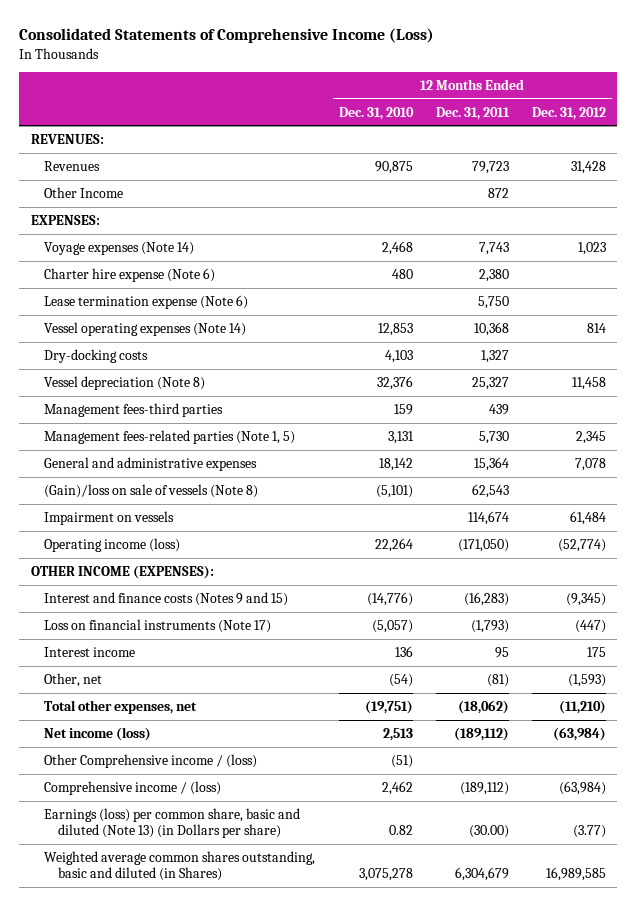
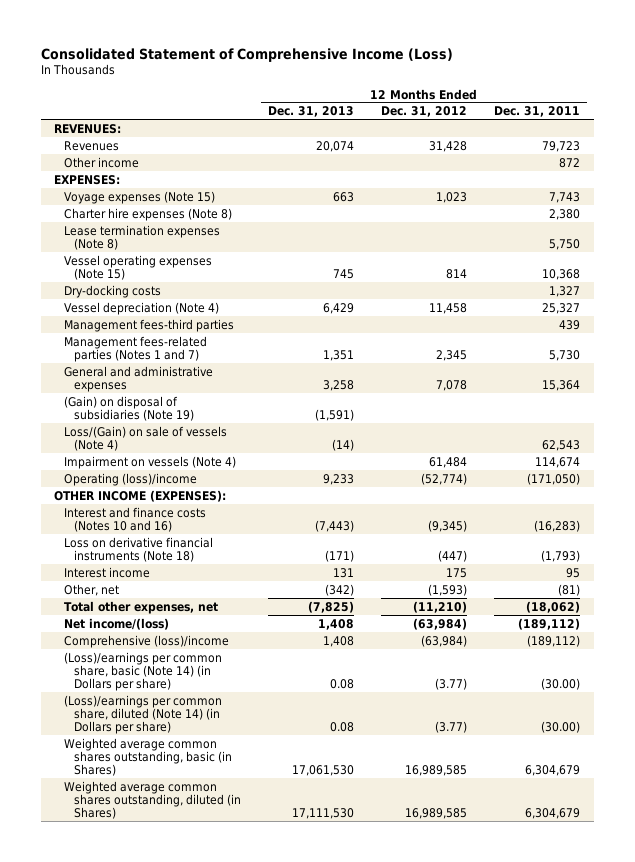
- Consolidated Statements of Comprehensive Income (Loss)
+ Consolidated Statement of Comprehensive Income (Loss)
- | 12 Months Ended Dec. 31, 2010 | 12 Months Ended Dec. 31, 2011 | 12 Months Ended Dec. 31, 2012
+ | 12 Months Ended Dec. 31, 2013 | 12 Months Ended Dec. 31, 2012 | 12 Months Ended Dec. 31, 2011
- Other Income | | 872 |
+ Other income | | | 872
- Voyage expenses (Note 14) | 2,468 | 7,743 | 1,023
- Charter hire expense (Note 6) | 480 | 2,380 |
- Lease termination expense (Note 6) | | 5,750 |
- Vessel operating expenses (Note 14) | 12,853 | 10,368 | 814
+ Voyage expenses (Note 15) | 663 | 1,023 | 7,743
+ Charter hire expenses (Note 8) | | | 2,380
+ Lease termination expenses (Note 8) | | | 5,750
+ Vessel operating expenses (Note 15) | 745 | 814 | 10,368
- Vessel depreciation (Note 8) | 32,376 | 25,327 | 11,458
+ Vessel depreciation (Note 4) | 6,429 | 11,458 | 25,327
- Management fees-related parties (Note 1, 5) | 3,131 | 5,730 | 2,345
+ Management fees-related parties (Notes 1 and 7) | 1,351 | 2,345 | 5,730
- (Gain)/loss on sale of vessels (Note 8) | (5,101) | 62,543 |
- Impairment on vessels | | 114,674 | 61,484
- Operating income (loss) | 22,264 | (171,050) | (52,774)
+ (Gain) on disposal of subsidiaries (Note 19) | (1,591) | |
+ Loss/(Gain) on sale of vessels (Note 4) | (14) | | 62,543
+ Impairment on vessels (Note 4) | | 61,484 | 114,674
+ Operating (loss)/income | 9,233 | (52,774) | (171,050)
- Interest and finance costs (Notes 9 and 15) | (14,776) | (16,283) | (9,345)
- Loss on financial instruments (Note 17) | (5,057) | (1,793) | (447)
+ Interest and finance costs (Notes 10 and 16) | (7,443) | (9,345) | (16,283)
+ Loss on derivative financial instruments (Note 18) | (171) | (447) | (1,793)
- Net income (loss) | 2,513 | (189,112) | (63,984)
- Other Comprehensive income / (loss) | (51) | |
- Comprehensive income / (loss) | 2,462 | (189,112) | (63,984)
- Earnings (loss) per common share, basic and diluted (Note 13) (in Dollars per share) | 0.82 | (30.00) | (3.77)
- Weighted average common shares outstanding, basic and diluted (in Shares) | 3,075,278 | 6,304,679 | 16,989,585
+ Net income/(loss) | 1,408 | (63,984) | (189,112)
+ Comprehensive (loss)/income | 1,408 | (63,984) | (189,112)
+ (Loss)/earnings per common share, basic (Note 14) (in Dollars per share) | 0.08 | (3.77) | (30.00)
+ (Loss)/earnings per common share, diluted (Note 14) (in Dollars per share) | 0.08 | (3.77) | (30.00)
+ Weighted average common shares outstanding, basic (in Shares) | 17,061,530 | 16,989,585 | 6,304,679
+ Weighted average common shares outstanding, diluted (in Shares) | 17,111,530 | 16,989,585 | 6,304,679

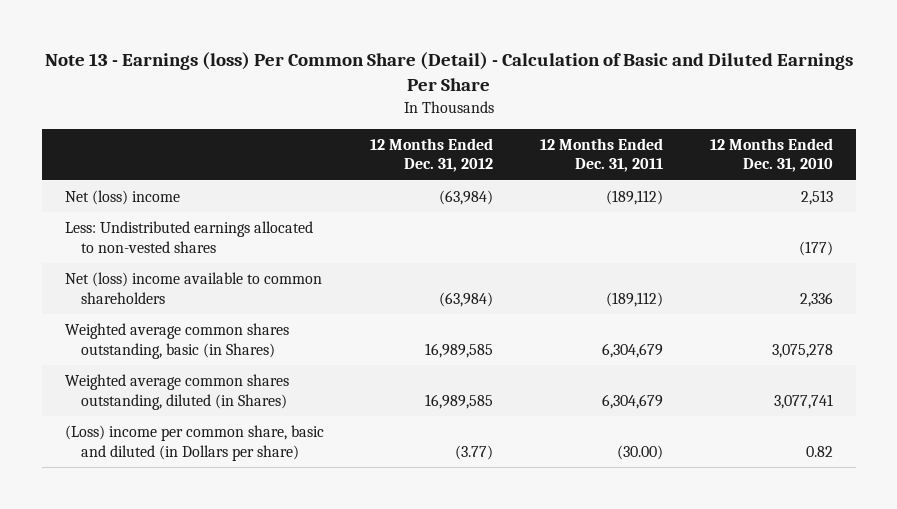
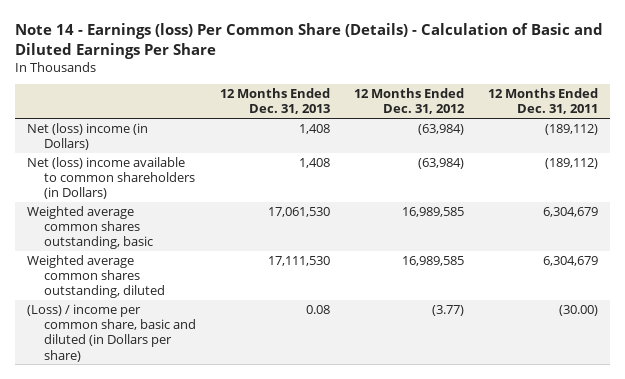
- Note 13 - Earnings (loss) Per Common Share (Detail) - Calculation of Basic and Diluted Earnings Per Share
+ Note 14 - Earnings (loss) Per Common Share (Details) - Calculation of Basic and Diluted Earnings Per Share
- | 12 Months Ended Dec. 31, 2012 | 12 Months Ended Dec. 31, 2011 | 12 Months Ended Dec. 31, 2010
+ | 12 Months Ended Dec. 31, 2013 | 12 Months Ended Dec. 31, 2012 | 12 Months Ended Dec. 31, 2011
- Net (loss) income | (63,984) | (189,112) | 2,513
- Less: Undistributed earnings allocated to non-vested shares | | | (177)
- Net (loss) income available to common shareholders | (63,984) | (189,112) | 2,336
- Weighted average common shares outstanding, basic (in Shares) | 16,989,585 | 6,304,679 | 3,075,278
- Weighted average common shares outstanding, diluted (in Shares) | 16,989,585 | 6,304,679 | 3,077,741
- (Loss) income per common share, basic and diluted (in Dollars per share) | (3.77) | (30.00) | 0.82
+ Net (loss) income (in Dollars) | 1,408 | (63,984) | (189,112)
+ Net (loss) income available to common shareholders (in Dollars) | 1,408 | (63,984) | (189,112)
+ Weighted average common shares outstanding, basic | 17,061,530 | 16,989,585 | 6,304,679
+ Weighted average common shares outstanding, diluted | 17,111,530 | 16,989,585 | 6,304,679
+ (Loss) / income per common share, basic and diluted (in Dollars per share) | 0.08 | (3.77) | (30.00)

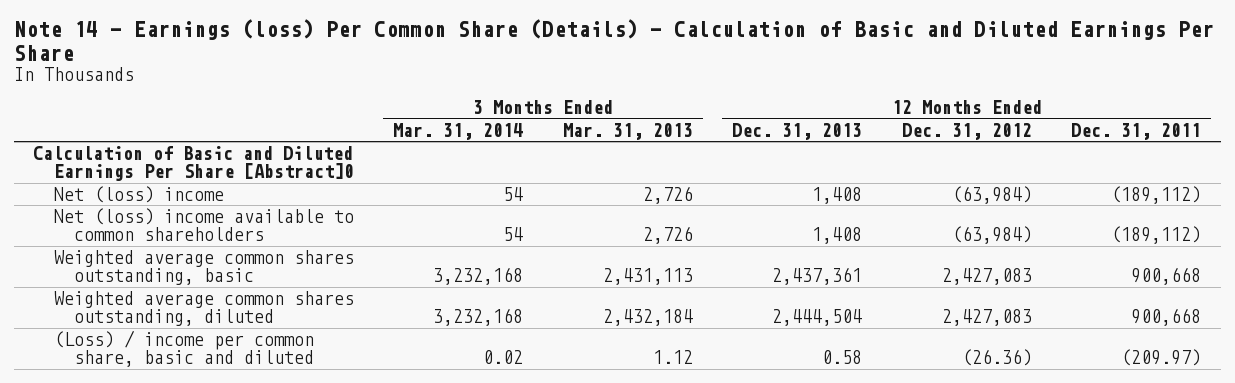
- | 12 Months Ended Dec. 31, 2013 | 12 Months Ended Dec. 31, 2012 | 12 Months Ended Dec. 31, 2011
+ | 3 Months Ended Mar. 31, 2014 | 3 Months Ended Mar. 31, 2013 | 12 Months Ended Dec. 31, 2013 | 12 Months Ended Dec. 31, 2012 | 12 Months Ended Dec. 31, 2011
- Net (loss) income (in Dollars) | 1,408 | (63,984) | (189,112)
- Net (loss) income available to common shareholders (in Dollars) | 1,408 | (63,984) | (189,112)
- Weighted average common shares outstanding, basic | 17,061,530 | 16,989,585 | 6,304,679
- Weighted average common shares outstanding, diluted | 17,111,530 | 16,989,585 | 6,304,679
- (Loss) / income per common share, basic and diluted (in Dollars per share) | 0.08 | (3.77) | (30.00)
+ Calculation of Basic and Diluted Earnings Per Share [Abstract]0
+ Net (loss) income | 54 | 2,726 | 1,408 | (63,984) | (189,112)
+ Net (loss) income available to common shareholders | 54 | 2,726 | 1,408 | (63,984) | (189,112)
+ Weighted average common shares outstanding, basic | 3,232,168 | 2,431,113 | 2,437,361 | 2,427,083 | 900,668
+ Weighted average common shares outstanding, diluted | 3,232,168 | 2,432,184 | 2,444,504 | 2,427,083 | 900,668
+ (Loss) / income per common share, basic and diluted | 0.02 | 1.12 | 0.58 | (26.36) | (209.97)

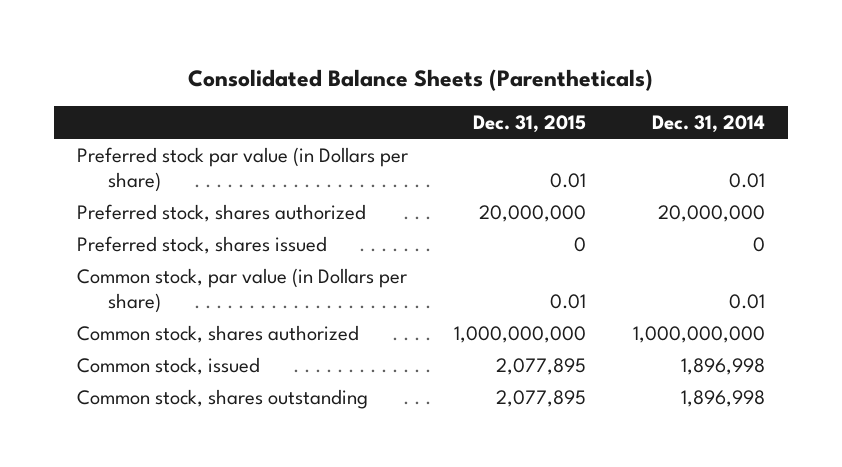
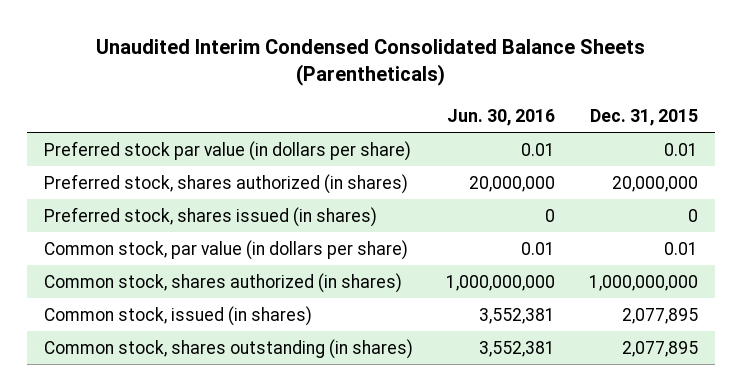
- Consolidated Balance Sheets (Parentheticals)
+ Unaudited Interim Condensed Consolidated Balance Sheets (Parentheticals)
- | Dec. 31, 2015 | Dec. 31, 2014
+ | Jun. 30, 2016 | Dec. 31, 2015
- Preferred stock par value (in Dollars per share) | 0.01 | 0.01
- Preferred stock, shares authorized | 20,000,000 | 20,000,000
- Preferred stock, shares issued | 0 | 0
- Common stock, par value (in Dollars per share) | 0.01 | 0.01
- Common stock, shares authorized | 1,000,000,000 | 1,000,000,000
- Common stock, issued | 2,077,895 | 1,896,998
- Common stock, shares outstanding | 2,077,895 | 1,896,998
+ Preferred stock par value (in dollars per share) | 0.01 | 0.01
+ Preferred stock, shares authorized (in shares) | 20,000,000 | 20,000,000
+ Preferred stock, shares issued (in shares) | 0 | 0
+ Common stock, par value (in dollars per share) | 0.01 | 0.01
+ Common stock, shares authorized (in shares) | 1,000,000,000 | 1,000,000,000
+ Common stock, issued (in shares) | 3,552,381 | 2,077,895
+ Common stock, shares outstanding (in shares) | 3,552,381 | 2,077,895

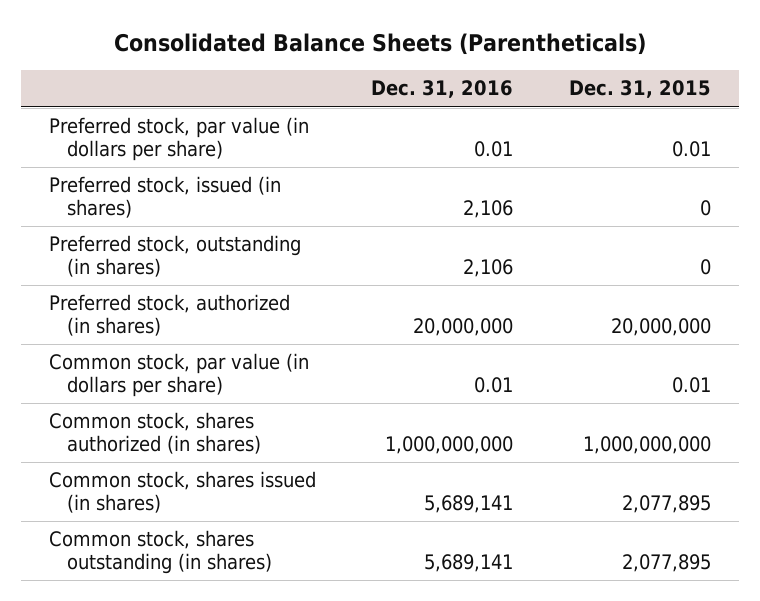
- Unaudited Interim Condensed Consolidated Balance Sheets (Parentheticals)
+ Consolidated Balance Sheets (Parentheticals)
- | Jun. 30, 2016 | Dec. 31, 2015
+ | Dec. 31, 2016 | Dec. 31, 2015
- Preferred stock par value (in dollars per share) | 0.01 | 0.01
- Preferred stock, shares authorized (in shares) | 20,000,000 | 20,000,000
- Preferred stock, shares issued (in shares) | 0 | 0
+ Preferred stock, par value (in dollars per share) | 0.01 | 0.01
+ Preferred stock, issued (in shares) | 2,106 | 0
+ Preferred stock, outstanding (in shares) | 2,106 | 0
+ Preferred stock, authorized (in shares) | 20,000,000 | 20,000,000
- Common stock, issued (in shares) | 3,552,381 | 2,077,895
+ Common stock, shares issued (in shares) | 5,689,141 | 2,077,895

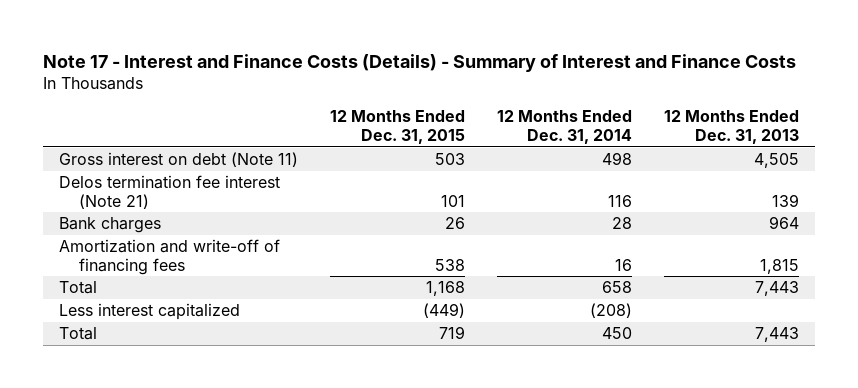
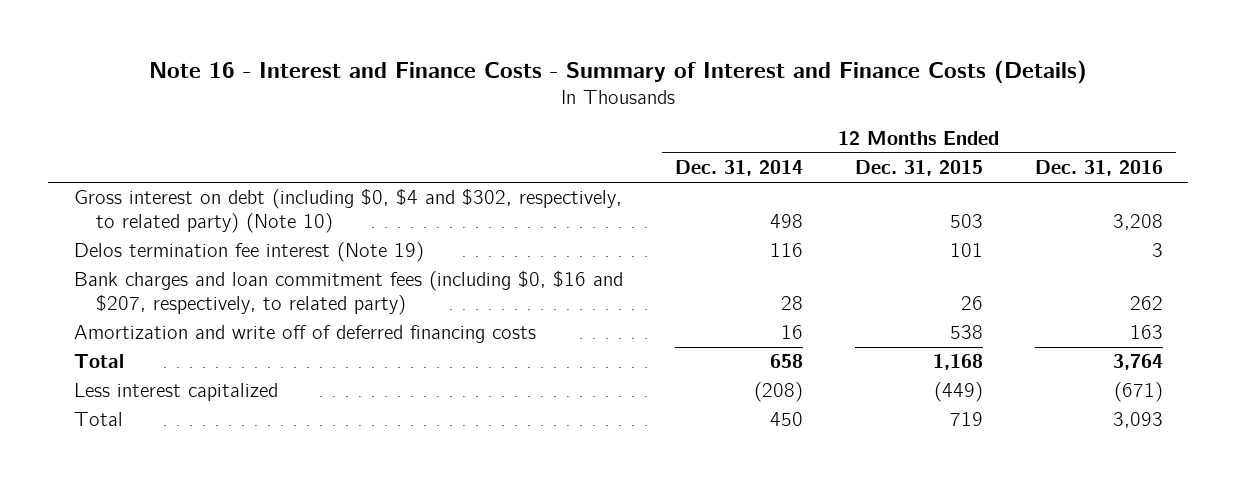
- Note 17 - Interest and Finance Costs (Details) - Summary of Interest and Finance Costs
+ Note 16 - Interest and Finance Costs - Summary of Interest and Finance Costs (Details)
- | 12 Months Ended Dec. 31, 2015 | 12 Months Ended Dec. 31, 2014 | 12 Months Ended Dec. 31, 2013
+ | 12 Months Ended Dec. 31, 2014 | 12 Months Ended Dec. 31, 2015 | 12 Months Ended Dec. 31, 2016
- Gross interest on debt (Note 11) | 503 | 498 | 4,505
- Delos termination fee interest (Note 21) | 101 | 116 | 139
- Bank charges | 26 | 28 | 964
- Amortization and write-off of financing fees | 538 | 16 | 1,815
+ Gross interest on debt (including $0, $4 and $302, respectively, to related party) (Note 10) | 498 | 503 | 3,208
+ Delos termination fee interest (Note 19) | 116 | 101 | 3
+ Bank charges and loan commitment fees (including $0, $16 and $207, respectively, to related party) | 28 | 26 | 262
+ Amortization and write off of deferred financing costs | 16 | 538 | 163

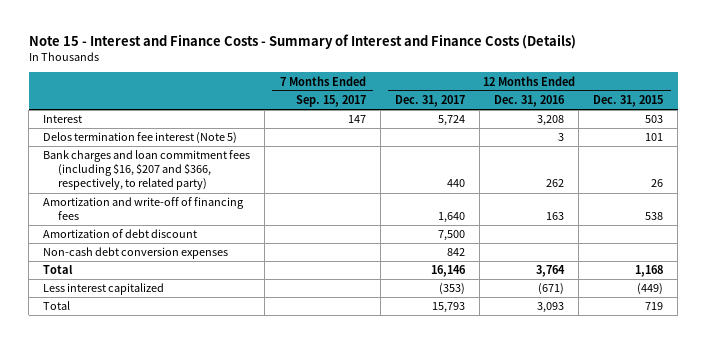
- Note 16 - Interest and Finance Costs - Summary of Interest and Finance Costs (Details)
+ Note 15 - Interest and Finance Costs - Summary of Interest and Finance Costs (Details)
- | 12 Months Ended Dec. 31, 2014 | 12 Months Ended Dec. 31, 2015 | 12 Months Ended Dec. 31, 2016
+ | 7 Months Ended Sep. 15, 2017 | 12 Months Ended Dec. 31, 2017 | 12 Months Ended Dec. 31, 2016 | 12 Months Ended Dec. 31, 2015
- Gross interest on debt (including $0, $4 and $302, respectively, to related party) (Note 10) | 498 | 503 | 3,208
- Delos termination fee interest (Note 19) | 116 | 101 | 3
- Bank charges and loan commitment fees (including $0, $16 and $207, respectively, to related party) | 28 | 26 | 262
- Amortization and write off of deferred financing costs | 16 | 538 | 163
+ Interest | 147 | 5,724 | 3,208 | 503
+ Delos termination fee interest (Note 5) | | | 3 | 101
+ Bank charges and loan commitment fees (including $16, $207 and $366, respectively, to related party) | | 440 | 262 | 26
+ Amortization and write-off of financing fees | | 1,640 | 163 | 538
+ Amortization of debt discount | | 7,500 | |
+ Non-cash debt conversion expenses | | 842 | |

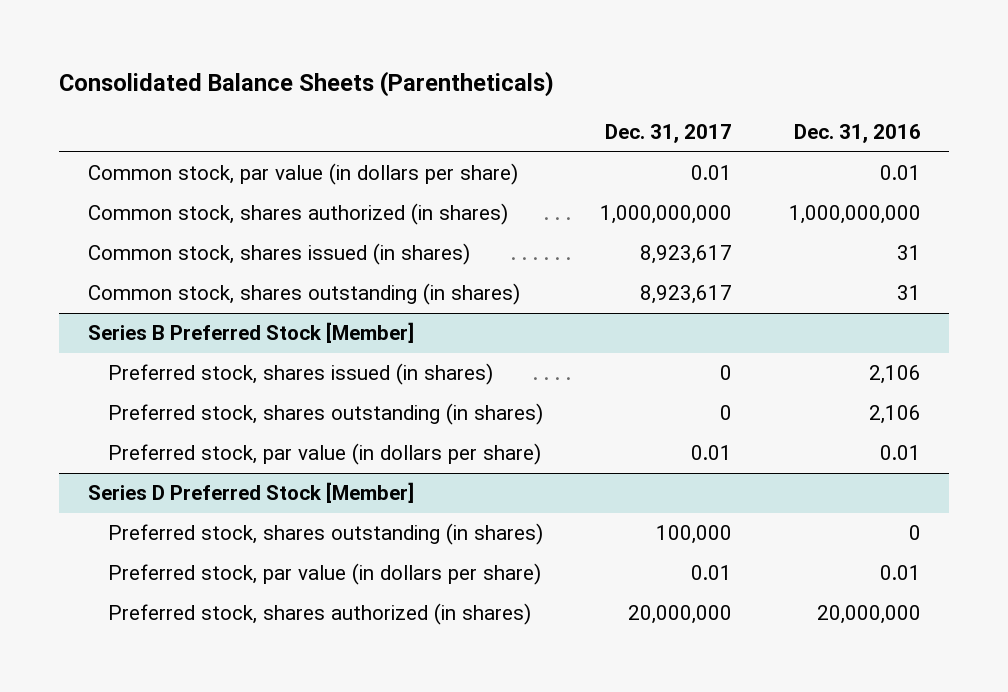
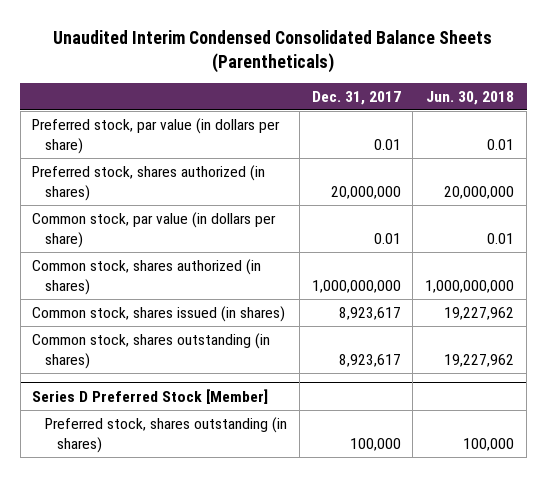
- Consolidated Balance Sheets (Parentheticals)
+ Unaudited Interim Condensed Consolidated Balance Sheets (Parentheticals)
- | Dec. 31, 2017 | Dec. 31, 2016
+ | Dec. 31, 2017 | Jun. 30, 2018
+ Preferred stock, par value (in dollars per share) | 0.01 | 0.01
+ Preferred stock, shares authorized (in shares) | 20,000,000 | 20,000,000
- Series B Preferred Stock [Member]
- Preferred stock, shares issued (in shares) | 0 | 2,106
- Preferred stock, shares outstanding (in shares) | 0 | 2,106
- Preferred stock, par value (in dollars per share) | 0.01 | 0.01
@ Series D Preferred Stock [Member]
- Preferred stock, par value (in dollars per share) | 0.01 | 0.01
- Preferred stock, shares authorized (in shares) | 20,000,000 | 20,000,000

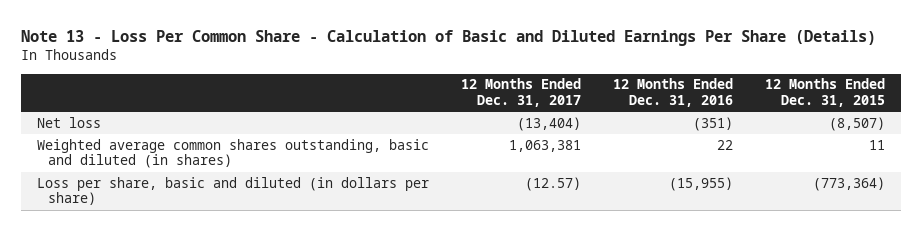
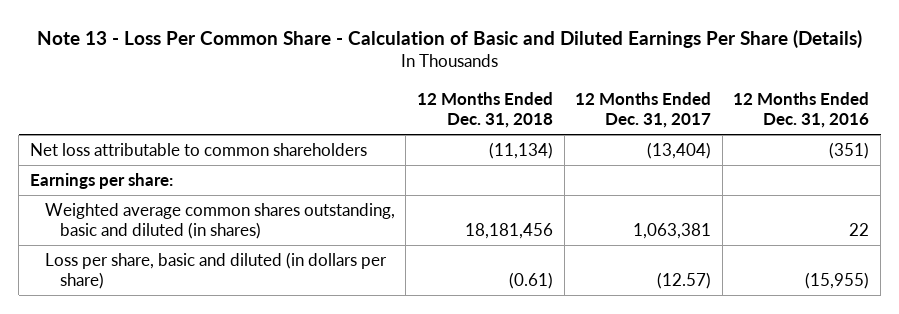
- | 12 Months Ended Dec. 31, 2017 | 12 Months Ended Dec. 31, 2016 | 12 Months Ended Dec. 31, 2015
+ | 12 Months Ended Dec. 31, 2018 | 12 Months Ended Dec. 31, 2017 | 12 Months Ended Dec. 31, 2016
- Net loss | (13,404) | (351) | (8,507)
+ Net loss attributable to common shareholders | (11,134) | (13,404) | (351)
+ Earnings per share:

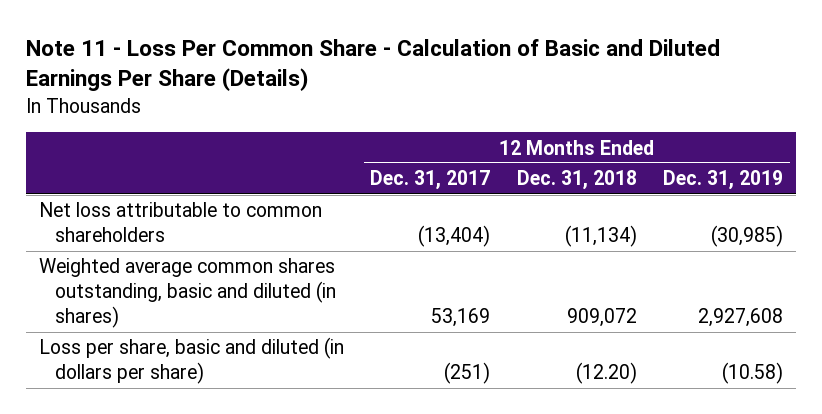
- Note 13 - Loss Per Common Share - Calculation of Basic and Diluted Earnings Per Share (Details)
+ Note 11 - Loss Per Common Share - Calculation of Basic and Diluted Earnings Per Share (Details)
- | 12 Months Ended Dec. 31, 2018 | 12 Months Ended Dec. 31, 2017 | 12 Months Ended Dec. 31, 2016
+ | 12 Months Ended Dec. 31, 2017 | 12 Months Ended Dec. 31, 2018 | 12 Months Ended Dec. 31, 2019
- Earnings per share:
- Weighted average common shares outstanding, basic and diluted (in shares) | 18,181,456 | 1,063,381 | 22
- Loss per share, basic and diluted (in dollars per share) | (0.61) | (12.57) | (15,955)
+ Weighted average common shares outstanding, basic and diluted (in shares) | 53,169 | 909,072 | 2,927,608
+ Loss per share, basic and diluted (in dollars per share) | (251) | (12.20) | (10.58)

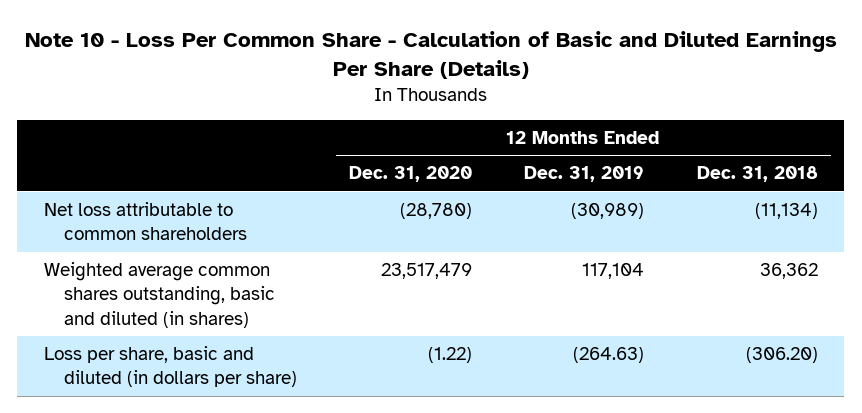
- Note 11 - Loss Per Common Share - Calculation of Basic and Diluted Earnings Per Share (Details)
+ Note 10 - Loss Per Common Share - Calculation of Basic and Diluted Earnings Per Share (Details)
- | 12 Months Ended Dec. 31, 2017 | 12 Months Ended Dec. 31, 2018 | 12 Months Ended Dec. 31, 2019
+ | 12 Months Ended Dec. 31, 2020 | 12 Months Ended Dec. 31, 2019 | 12 Months Ended Dec. 31, 2018
- Net loss attributable to common shareholders | (13,404) | (11,134) | (30,985)
- Weighted average common shares outstanding, basic and diluted (in shares) | 53,169 | 909,072 | 2,927,608
- Loss per share, basic and diluted (in dollars per share) | (251) | (12.20) | (10.58)
+ Net loss attributable to common shareholders | (28,780) | (30,989) | (11,134)
+ Weighted average common shares outstanding, basic and diluted (in shares) | 23,517,479 | 117,104 | 36,362
+ Loss per share, basic and diluted (in dollars per share) | (1.22) | (264.63) | (306.20)

